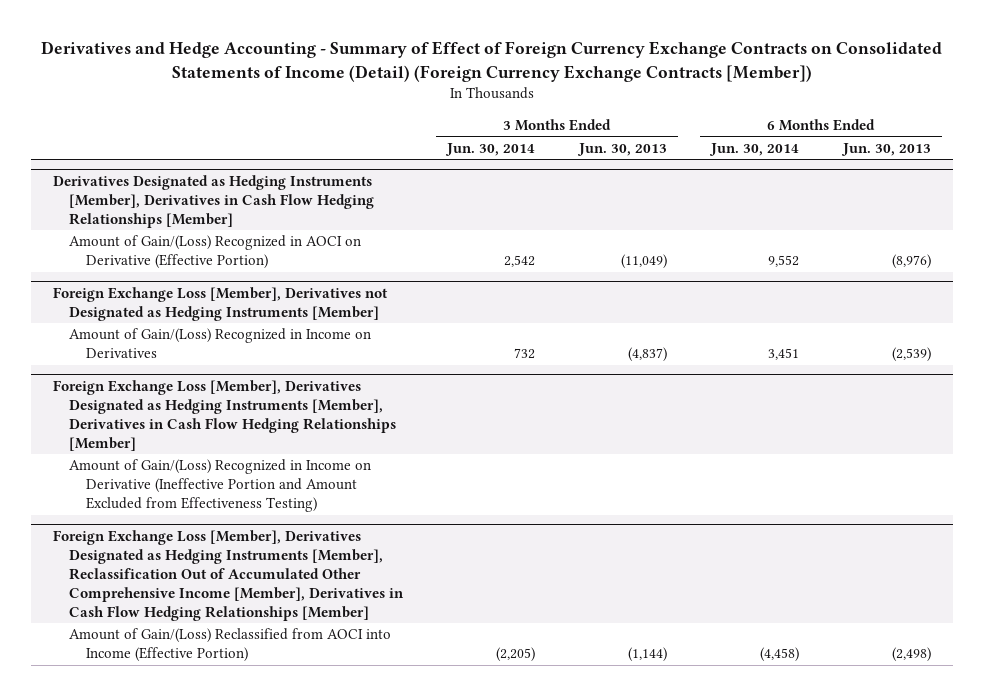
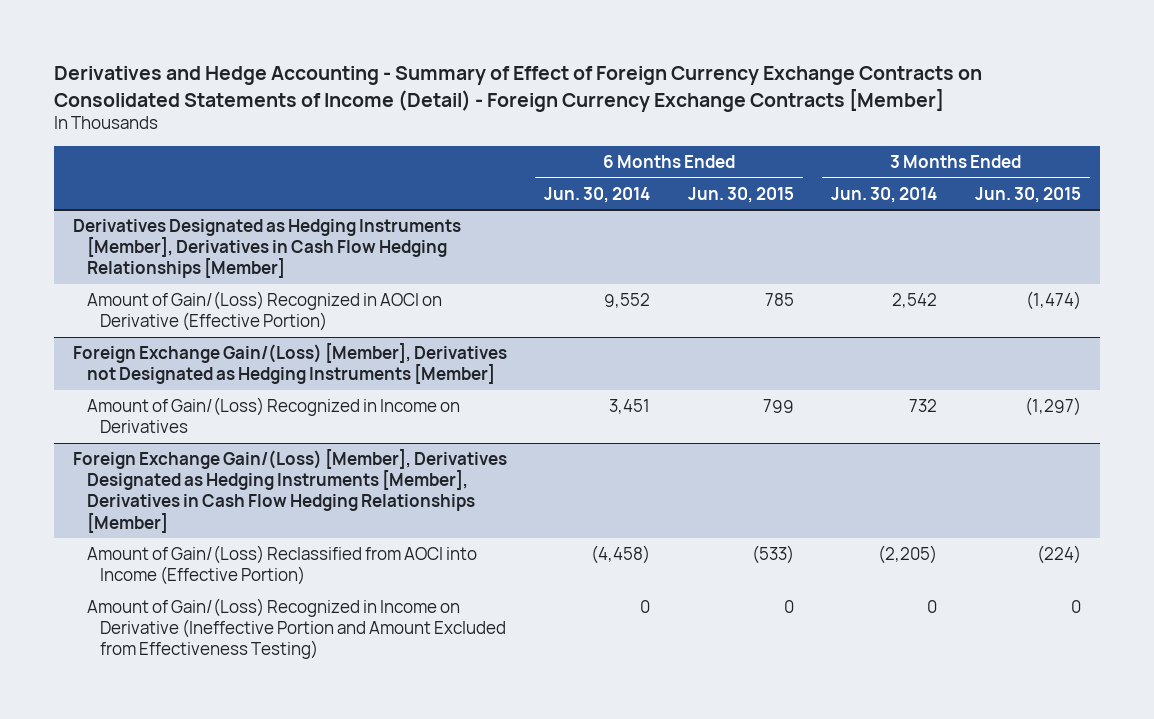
- Derivatives and Hedge Accounting - Summary of Effect of Foreign Currency Exchange Contracts on Consolidated Statements of Income (Detail) (Foreign Currency Exchange Contracts [Member])
+ Derivatives and Hedge Accounting - Summary of Effect of Foreign Currency Exchange Contracts on Consolidated Statements of Income (Detail) - Foreign Currency Exchange Contracts [Member]
- | 3 Months Ended Jun. 30, 2014 | 3 Months Ended Jun. 30, 2013 | 6 Months Ended Jun. 30, 2014 | 6 Months Ended Jun. 30, 2013
+ | 6 Months Ended Jun. 30, 2014 | 6 Months Ended Jun. 30, 2015 | 3 Months Ended Jun. 30, 2014 | 3 Months Ended Jun. 30, 2015
- Foreign Exchange Loss [Member], Derivatives not Designated as Hedging Instruments [Member]
+ Foreign Exchange Gain/(Loss) [Member], Derivatives not Designated as Hedging Instruments [Member]
- Foreign Exchange Loss [Member], Derivatives Designated as Hedging Instruments [Member], Derivatives in Cash Flow Hedging Relationships [Member]
- Amount of Gain/(Loss) Recognized in Income on Derivative (Ineffective Portion and Amount Excluded from Effectiveness Testing)
- Foreign Exchange Loss [Member], Derivatives Designated as Hedging Instruments [Member], Reclassification Out of Accumulated Other Comprehensive Income [Member], Derivatives in Cash Flow Hedging Relationships [Member]
+ Foreign Exchange Gain/(Loss) [Member], Derivatives Designated as Hedging Instruments [Member], Derivatives in Cash Flow Hedging Relationships [Member]
+ Amount of Gain/(Loss) Recognized in Income on Derivative (Ineffective Portion and Amount Excluded from Effectiveness Testing) | 0 | 0 | 0 | 0

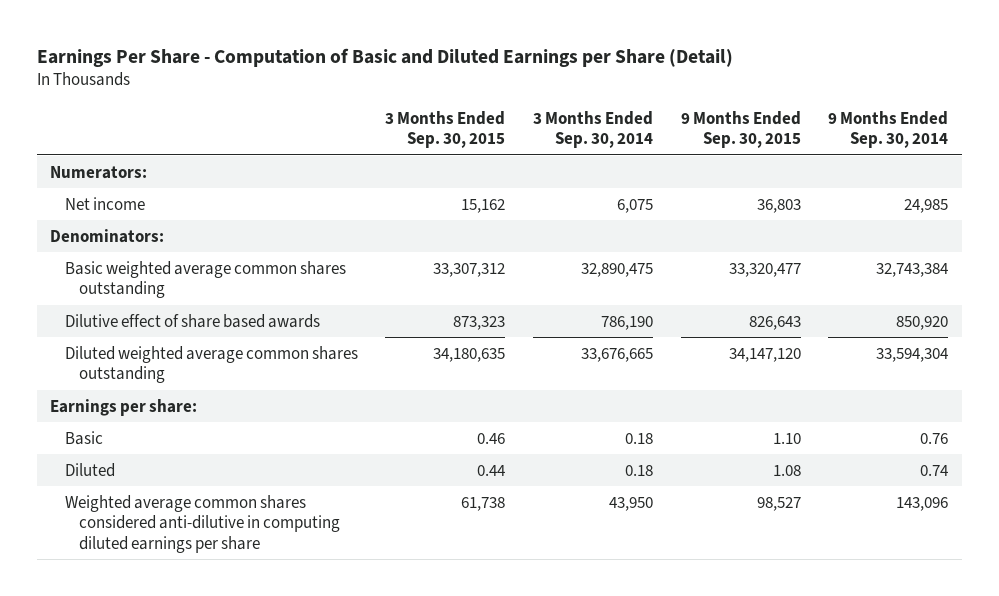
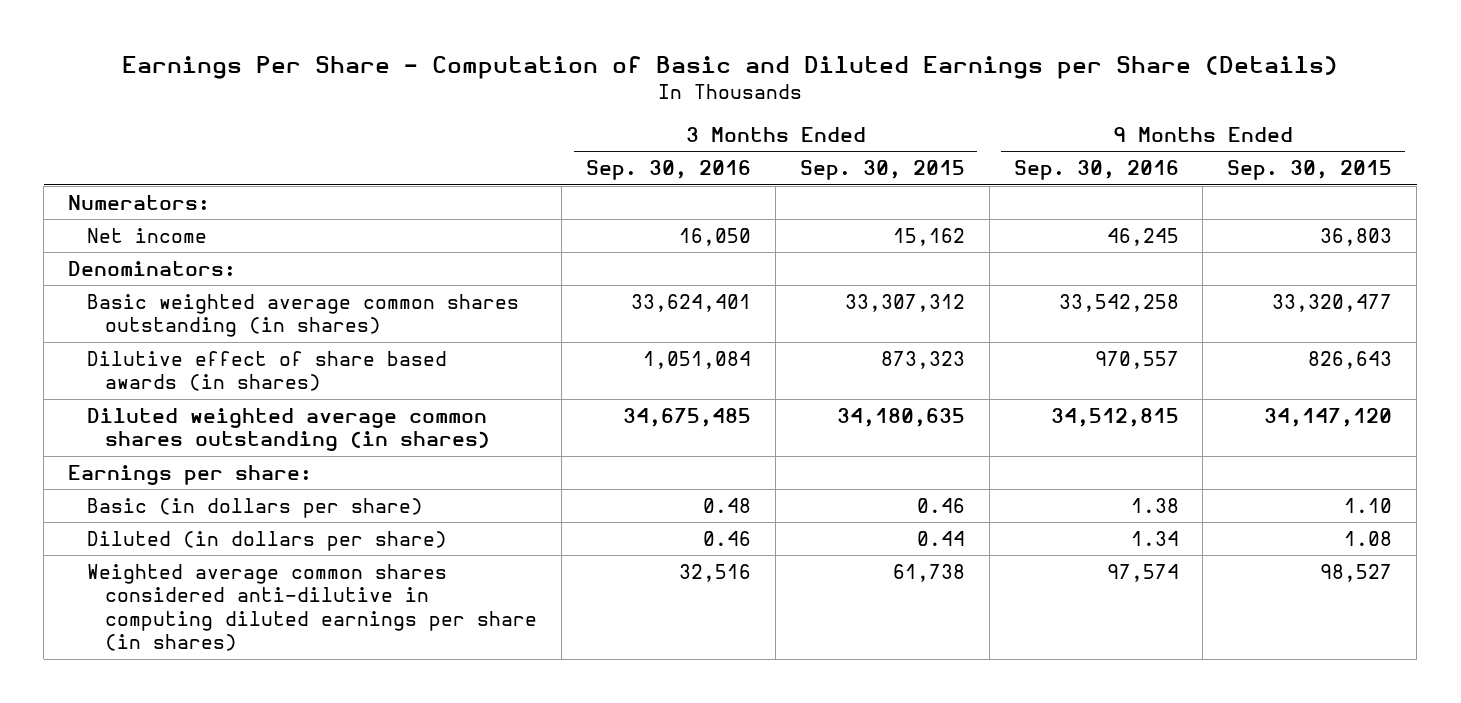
- Earnings Per Share - Computation of Basic and Diluted Earnings per Share (Detail)
+ Earnings Per Share - Computation of Basic and Diluted Earnings per Share (Details)
- | 3 Months Ended Sep. 30, 2015 | 3 Months Ended Sep. 30, 2014 | 9 Months Ended Sep. 30, 2015 | 9 Months Ended Sep. 30, 2014
+ | 3 Months Ended Sep. 30, 2016 | 3 Months Ended Sep. 30, 2015 | 9 Months Ended Sep. 30, 2016 | 9 Months Ended Sep. 30, 2015
- Basic weighted average common shares outstanding | 33,307,312 | 32,890,475 | 33,320,477 | 32,743,384
- Dilutive effect of share based awards | 873,323 | 786,190 | 826,643 | 850,920
- Diluted weighted average common shares outstanding | 34,180,635 | 33,676,665 | 34,147,120 | 33,594,304
+ Basic weighted average common shares outstanding (in shares) | 33,624,401 | 33,307,312 | 33,542,258 | 33,320,477
+ Dilutive effect of share based awards (in shares) | 1,051,084 | 873,323 | 970,557 | 826,643
+ Diluted weighted average common shares outstanding (in shares) | 34,675,485 | 34,180,635 | 34,512,815 | 34,147,120
- Basic | 0.46 | 0.18 | 1.10 | 0.76
- Diluted | 0.44 | 0.18 | 1.08 | 0.74
- Weighted average common shares considered anti-dilutive in computing diluted earnings per share | 61,738 | 43,950 | 98,527 | 143,096
+ Basic (in dollars per share) | 0.48 | 0.46 | 1.38 | 1.10
+ Diluted (in dollars per share) | 0.46 | 0.44 | 1.34 | 1.08
+ Weighted average common shares considered anti-dilutive in computing diluted earnings per share (in shares) | 32,516 | 61,738 | 97,574 | 98,527

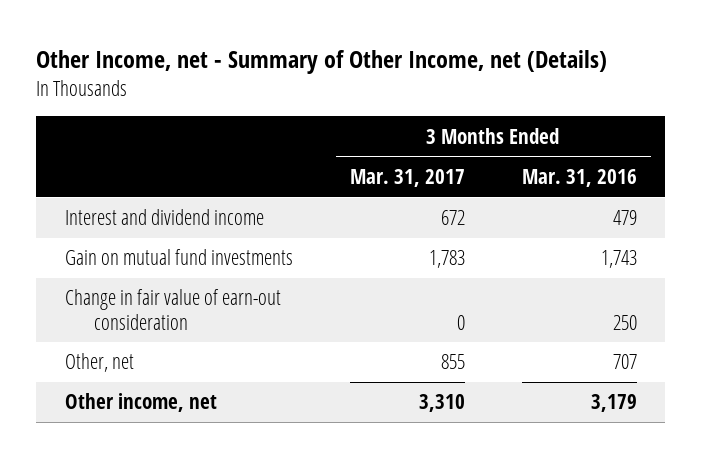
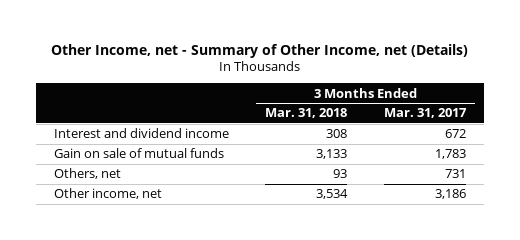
- | 3 Months Ended Mar. 31, 2017 | 3 Months Ended Mar. 31, 2016
+ | 3 Months Ended Mar. 31, 2018 | 3 Months Ended Mar. 31, 2017
- Gain on mutual fund investments | 1,783 | 1,743
- Change in fair value of earn-out consideration | 0 | 250
- Other, net | 855 | 707
- Other income, net | 3,310 | 3,179
+ Gain on sale of mutual funds | 3,133 | 1,783
+ Others, net | 93 | 731
+ Other income, net | 3,534 | 3,186

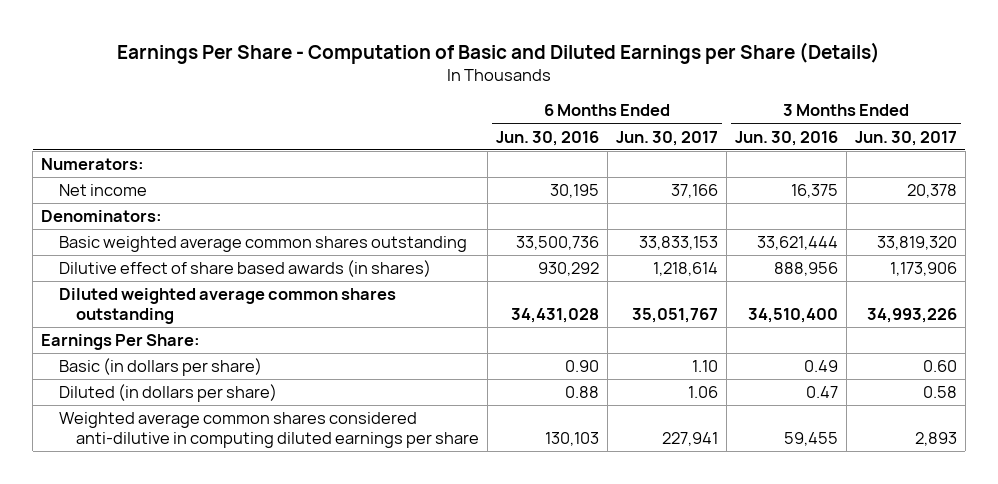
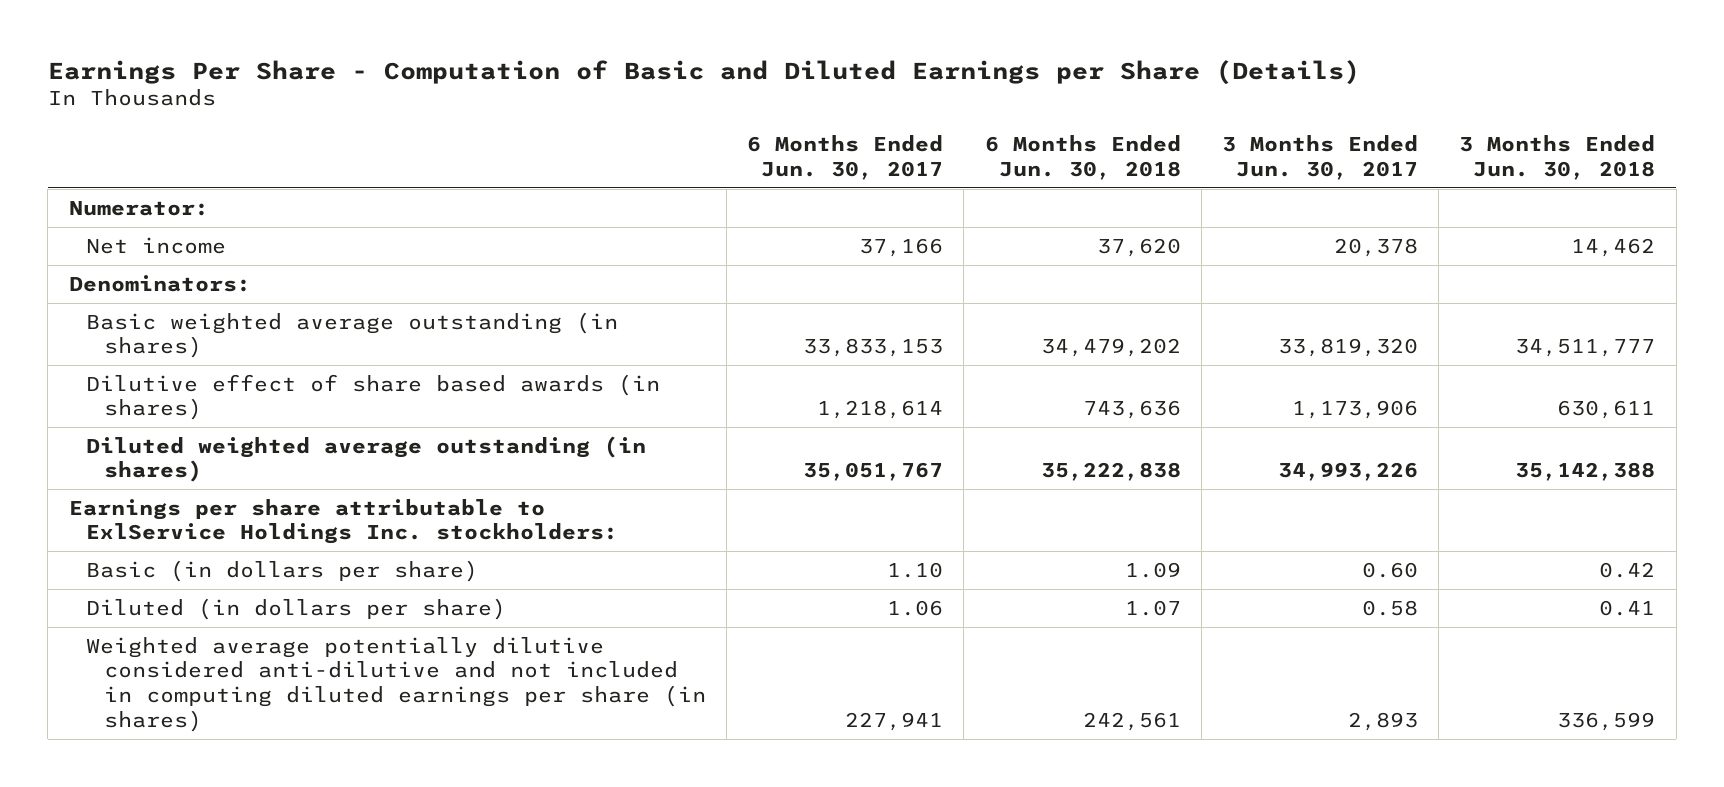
- | 6 Months Ended Jun. 30, 2016 | 6 Months Ended Jun. 30, 2017 | 3 Months Ended Jun. 30, 2016 | 3 Months Ended Jun. 30, 2017
+ | 6 Months Ended Jun. 30, 2017 | 6 Months Ended Jun. 30, 2018 | 3 Months Ended Jun. 30, 2017 | 3 Months Ended Jun. 30, 2018
- Numerators:
+ Numerator:
- Basic weighted average common shares outstanding | 33,500,736 | 33,833,153 | 33,621,444 | 33,819,320
+ Basic weighted average outstanding (in shares) | 33,833,153 | 34,479,202 | 33,819,320 | 34,511,777
- Diluted weighted average common shares outstanding | 34,431,028 | 35,051,767 | 34,510,400 | 34,993,226
- Earnings Per Share:
+ Diluted weighted average outstanding (in shares) | 35,051,767 | 35,222,838 | 34,993,226 | 35,142,388
+ Earnings per share attributable to ExlService Holdings Inc. stockholders:
- Weighted average common shares considered anti-dilutive in computing diluted earnings per share | 130,103 | 227,941 | 59,455 | 2,893
+ Weighted average potentially dilutive considered anti-dilutive and not included in computing diluted earnings per share (in shares) | 227,941 | 242,561 | 2,893 | 336,599

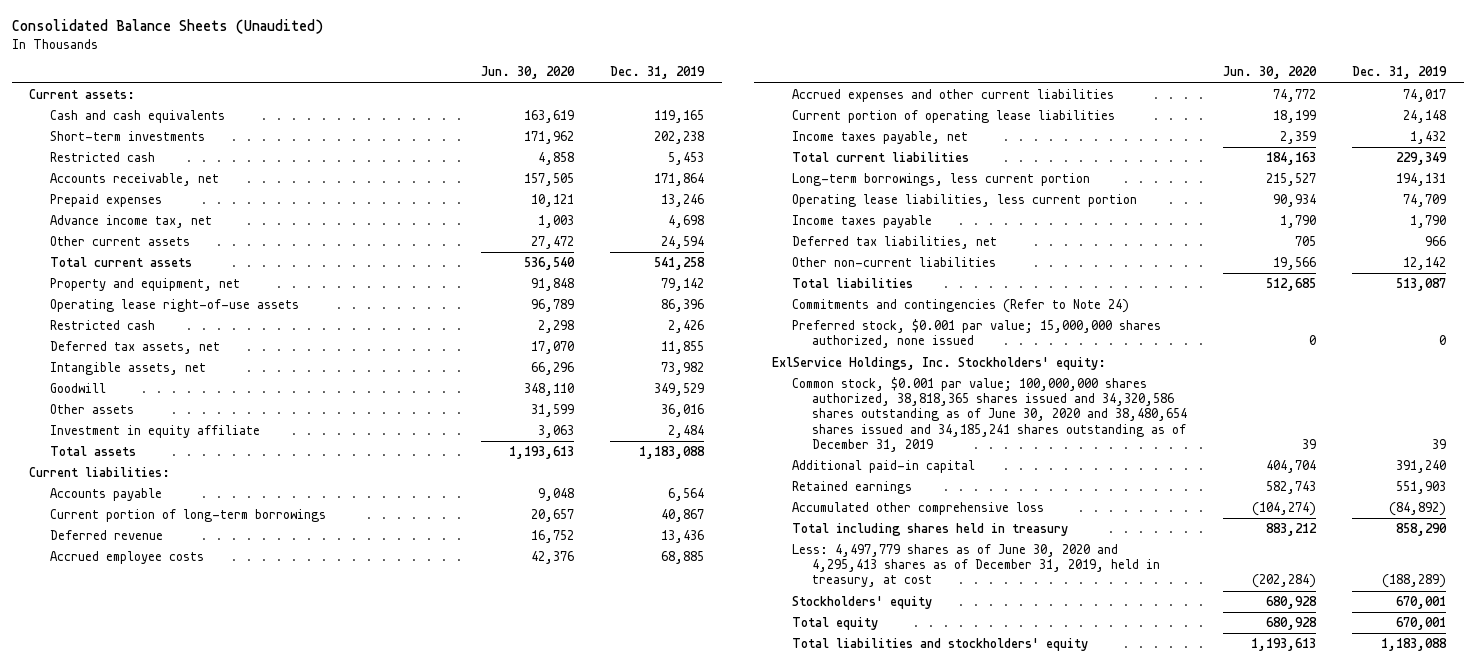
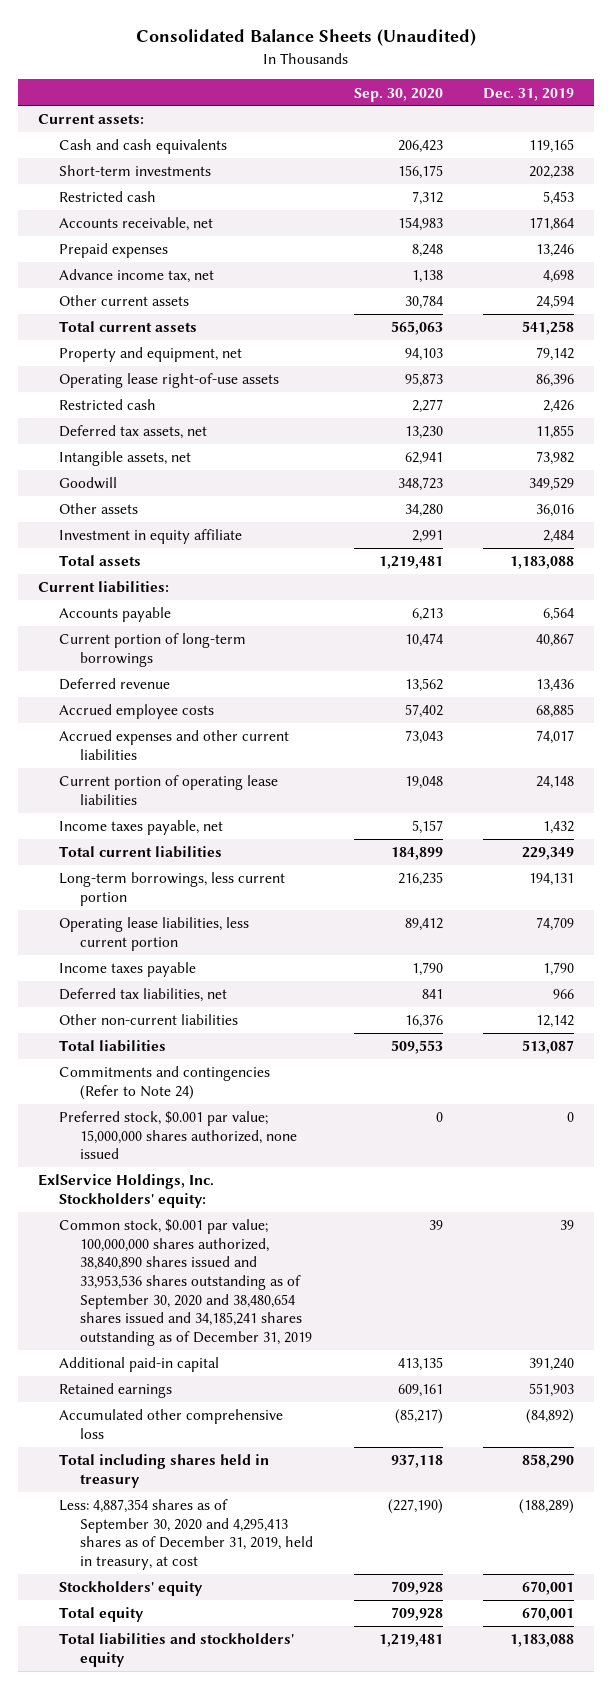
- | Jun. 30, 2020 | Dec. 31, 2019
+ | Sep. 30, 2020 | Dec. 31, 2019
- Common stock, $0.001 par value; 100,000,000 shares authorized, 38,818,365 shares issued and 34,320,586 shares outstanding as of June 30, 2020 and 38,480,654 shares issued and 34,185,241 shares outstanding as of December 31, 2019 | 39 | 39
+ Common stock, $0.001 par value; 100,000,000 shares authorized, 38,840,890 shares issued and 33,953,536 shares outstanding as of September 30, 2020 and 38,480,654 shares issued and 34,185,241 shares outstanding as of December 31, 2019 | 39 | 39
- Less: 4,497,779 shares as of June 30, 2020 and 4,295,413 shares as of December 31, 2019, held in treasury, at cost | (202,284) | (188,289)
+ Less: 4,887,354 shares as of September 30, 2020 and 4,295,413 shares as of December 31, 2019, held in treasury, at cost | (227,190) | (188,289)

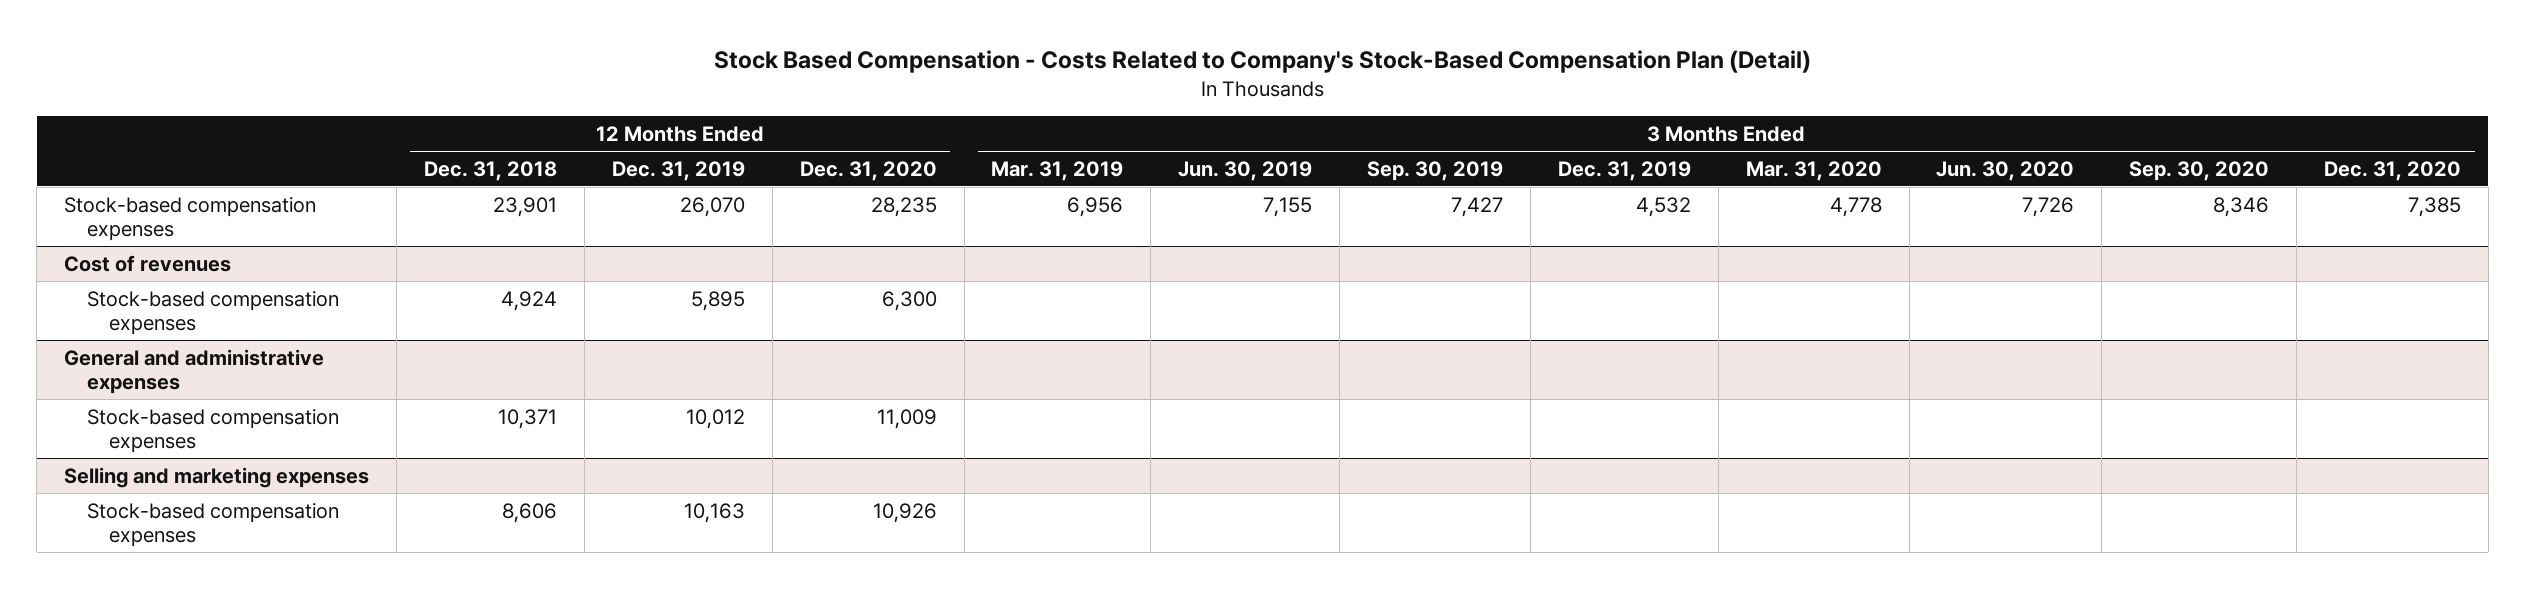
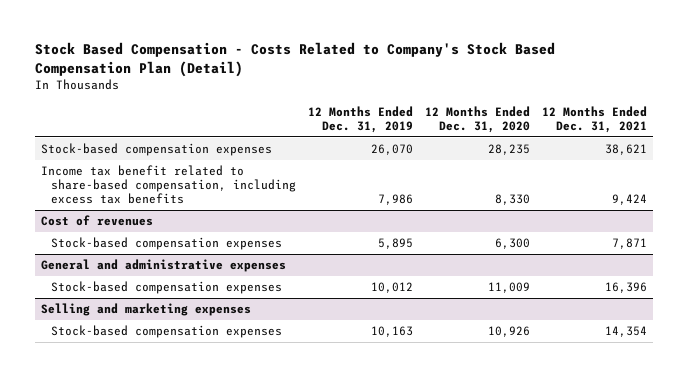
- Stock Based Compensation - Costs Related to Company's Stock-Based Compensation Plan (Detail)
+ Stock Based Compensation - Costs Related to Company's Stock Based Compensation Plan (Detail)
- | 12 Months Ended Dec. 31, 2018 | 12 Months Ended Dec. 31, 2019 | 12 Months Ended Dec. 31, 2020 | 3 Months Ended Mar. 31, 2019 | 3 Months Ended Jun. 30, 2019 | 3 Months Ended Sep. 30, 2019 | 3 Months Ended Dec. 31, 2019 | 3 Months Ended Mar. 31, 2020 | 3 Months Ended Jun. 30, 2020 | 3 Months Ended Sep. 30, 2020 | 3 Months Ended Dec. 31, 2020
+ | 12 Months Ended Dec. 31, 2019 | 12 Months Ended Dec. 31, 2020 | 12 Months Ended Dec. 31, 2021
+ Income tax benefit related to share-based compensation, including excess tax benefits | 7,986 | 8,330 | 9,424

